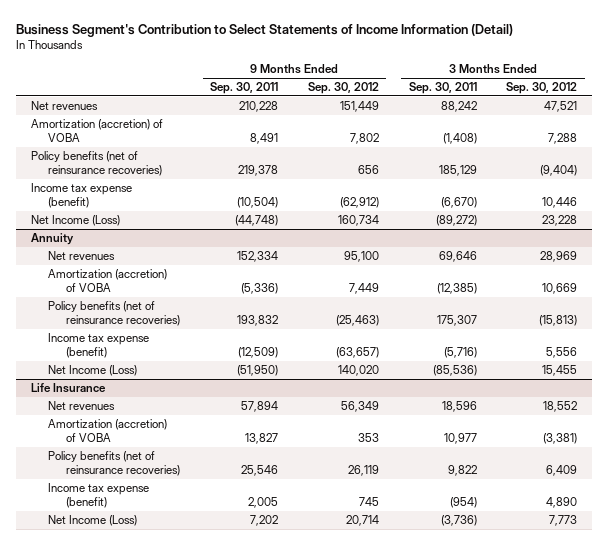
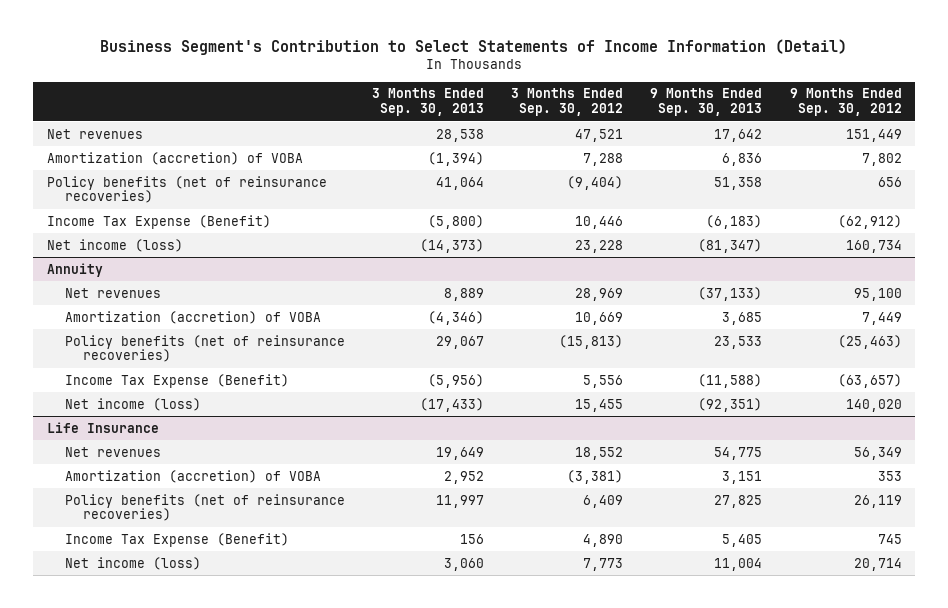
- | 9 Months Ended Sep. 30, 2011 | 9 Months Ended Sep. 30, 2012 | 3 Months Ended Sep. 30, 2011 | 3 Months Ended Sep. 30, 2012
+ | 3 Months Ended Sep. 30, 2013 | 3 Months Ended Sep. 30, 2012 | 9 Months Ended Sep. 30, 2013 | 9 Months Ended Sep. 30, 2012
- Income tax expense (benefit) | (10,504) | (62,912) | (6,670) | 10,446
- Net Income (Loss) | (44,748) | 160,734 | (89,272) | 23,228
+ Income Tax Expense (Benefit) | (5,800) | 10,446 | (6,183) | (62,912)
+ Net income (loss) | (14,373) | 23,228 | (81,347) | 160,734
@ Annuity
- Income tax expense (benefit) | (12,509) | (63,657) | (5,716) | 5,556
- Net Income (Loss) | (51,950) | 140,020 | (85,536) | 15,455
+ Income Tax Expense (Benefit) | (5,956) | 5,556 | (11,588) | (63,657)
+ Net income (loss) | (17,433) | 15,455 | (92,351) | 140,020
@ Life Insurance
- Income tax expense (benefit) | 2,005 | 745 | (954) | 4,890
- Net Income (Loss) | 7,202 | 20,714 | (3,736) | 7,773
+ Income Tax Expense (Benefit) | 156 | 4,890 | 5,405 | 745
+ Net income (loss) | 3,060 | 7,773 | 11,004 | 20,714

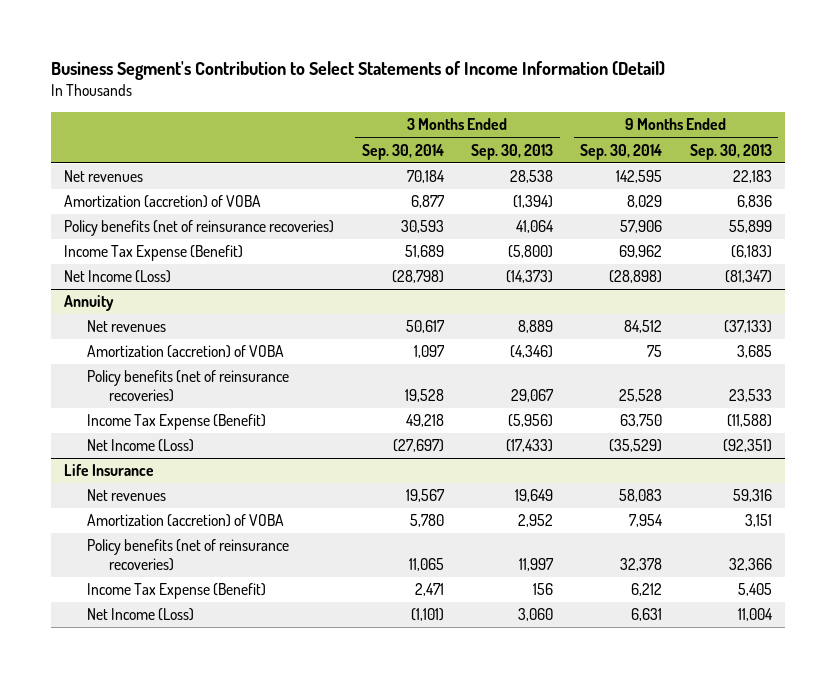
- | 3 Months Ended Sep. 30, 2013 | 3 Months Ended Sep. 30, 2012 | 9 Months Ended Sep. 30, 2013 | 9 Months Ended Sep. 30, 2012
+ | 3 Months Ended Sep. 30, 2014 | 3 Months Ended Sep. 30, 2013 | 9 Months Ended Sep. 30, 2014 | 9 Months Ended Sep. 30, 2013
- Net revenues | 28,538 | 47,521 | 17,642 | 151,449
+ Net revenues | 70,184 | 28,538 | 142,595 | 22,183
- Policy benefits (net of reinsurance recoveries) | 41,064 | (9,404) | 51,358 | 656
+ Policy benefits (net of reinsurance recoveries) | 30,593 | 41,064 | 57,906 | 55,899
- Net income (loss) | (14,373) | 23,228 | (81,347) | 160,734
+ Net Income (Loss) | (28,798) | (14,373) | (28,898) | (81,347)
@ Annuity
- Net income (loss) | (17,433) | 15,455 | (92,351) | 140,020
+ Net Income (Loss) | (27,697) | (17,433) | (35,529) | (92,351)
@ Life Insurance
- Net revenues | 19,649 | 18,552 | 54,775 | 56,349
+ Net revenues | 19,567 | 19,649 | 58,083 | 59,316
- Policy benefits (net of reinsurance recoveries) | 11,997 | 6,409 | 27,825 | 26,119
+ Policy benefits (net of reinsurance recoveries) | 11,065 | 11,997 | 32,378 | 32,366
- Net income (loss) | 3,060 | 7,773 | 11,004 | 20,714
+ Net Income (Loss) | (1,101) | 3,060 | 6,631 | 11,004

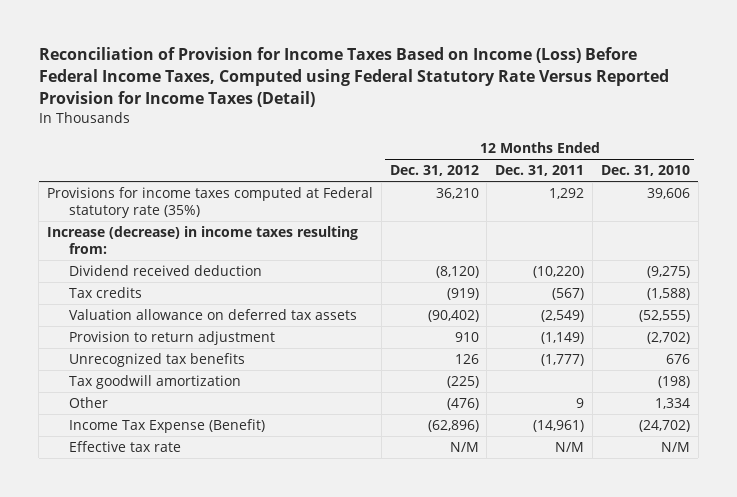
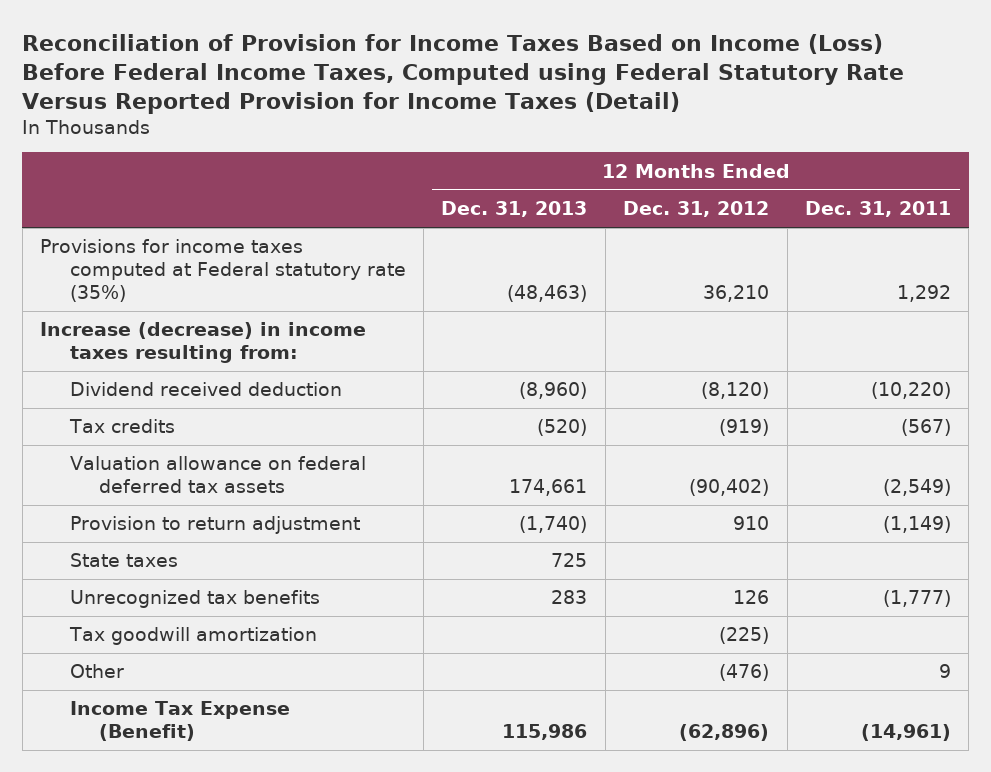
- | 12 Months Ended Dec. 31, 2012 | 12 Months Ended Dec. 31, 2011 | 12 Months Ended Dec. 31, 2010
+ | 12 Months Ended Dec. 31, 2013 | 12 Months Ended Dec. 31, 2012 | 12 Months Ended Dec. 31, 2011
- Valuation allowance on deferred tax assets | (90,402) | (2,549) | (52,555)
+ Valuation allowance on federal deferred tax assets | 174,661 | (90,402) | (2,549)
+ State taxes | 725 | |
- Effective tax rate | N/M | N/M | N/M

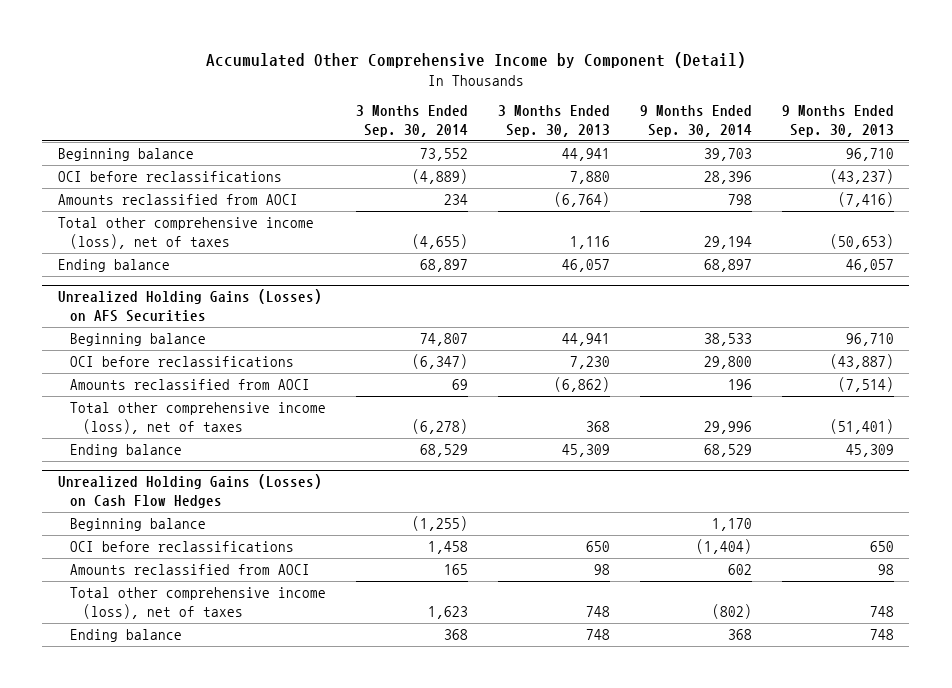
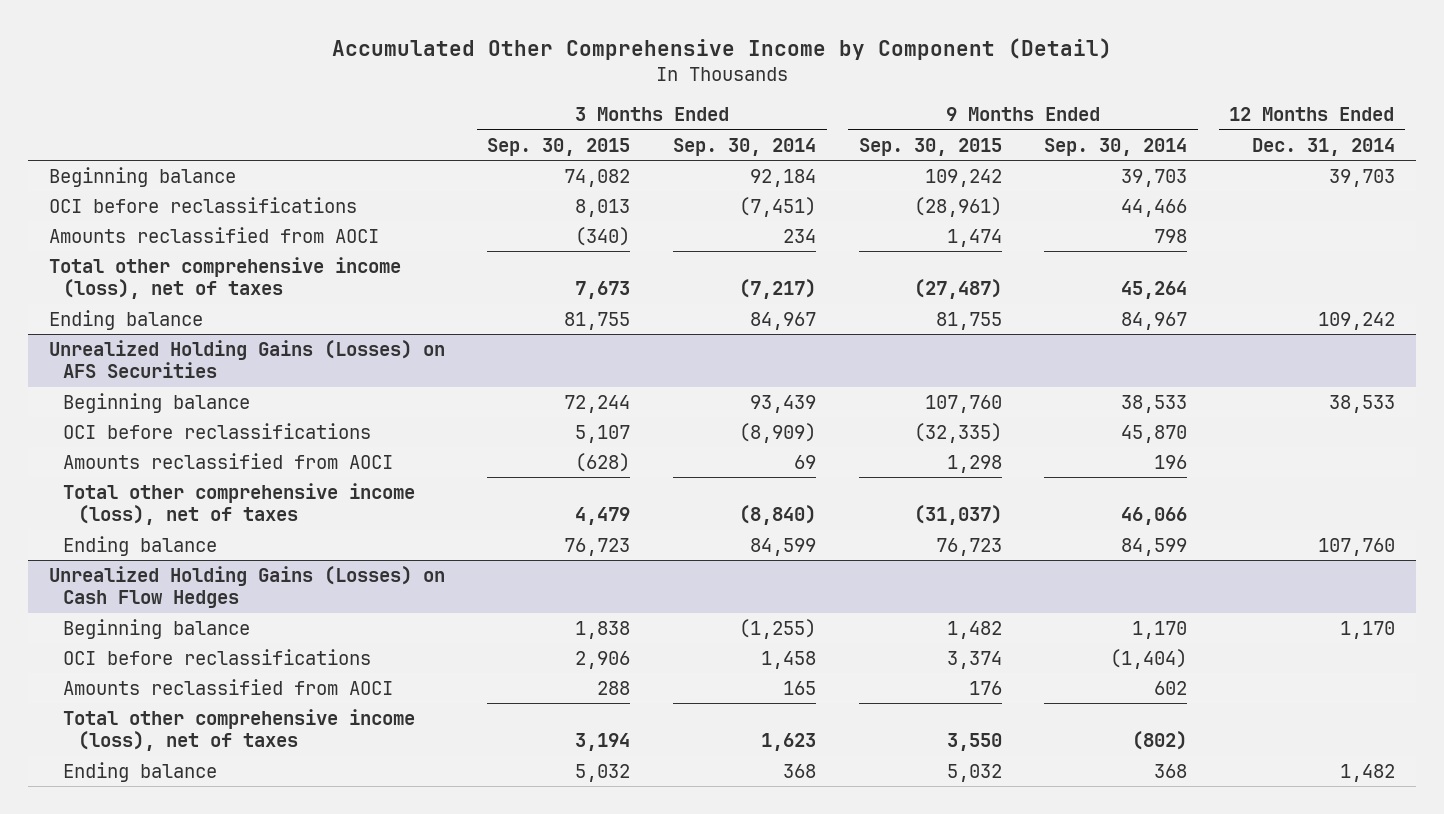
- | 3 Months Ended Sep. 30, 2014 | 3 Months Ended Sep. 30, 2013 | 9 Months Ended Sep. 30, 2014 | 9 Months Ended Sep. 30, 2013
+ | 3 Months Ended Sep. 30, 2015 | 3 Months Ended Sep. 30, 2014 | 9 Months Ended Sep. 30, 2015 | 9 Months Ended Sep. 30, 2014 | 12 Months Ended Dec. 31, 2014
- Beginning balance | 73,552 | 44,941 | 39,703 | 96,710
- OCI before reclassifications | (4,889) | 7,880 | 28,396 | (43,237)
+ Beginning balance | 74,082 | 92,184 | 109,242 | 39,703 | 39,703
+ OCI before reclassifications | 8,013 | (7,451) | (28,961) | 44,466 |
- Total other comprehensive income (loss), net of taxes | (4,655) | 1,116 | 29,194 | (50,653)
- Ending balance | 68,897 | 46,057 | 68,897 | 46,057
+ Total other comprehensive income (loss), net of taxes | 7,673 | (7,217) | (27,487) | 45,264 |
+ Ending balance | 81,755 | 84,967 | 81,755 | 84,967 | 109,242
@ Unrealized Holding Gains (Losses) on AFS Securities
- Beginning balance | 74,807 | 44,941 | 38,533 | 96,710
- OCI before reclassifications | (6,347) | 7,230 | 29,800 | (43,887)
+ Beginning balance | 72,244 | 93,439 | 107,760 | 38,533 | 38,533
+ OCI before reclassifications | 5,107 | (8,909) | (32,335) | 45,870 |
- Total other comprehensive income (loss), net of taxes | (6,278) | 368 | 29,996 | (51,401)
- Ending balance | 68,529 | 45,309 | 68,529 | 45,309
+ Total other comprehensive income (loss), net of taxes | 4,479 | (8,840) | (31,037) | 46,066 |
+ Ending balance | 76,723 | 84,599 | 76,723 | 84,599 | 107,760

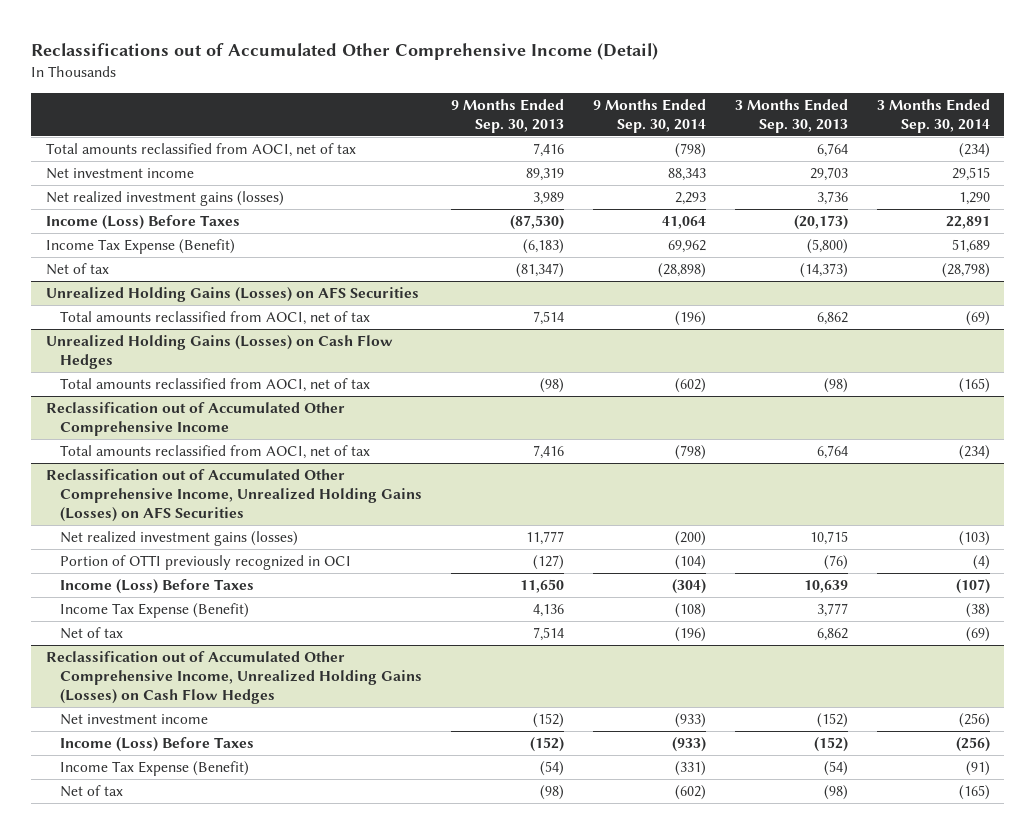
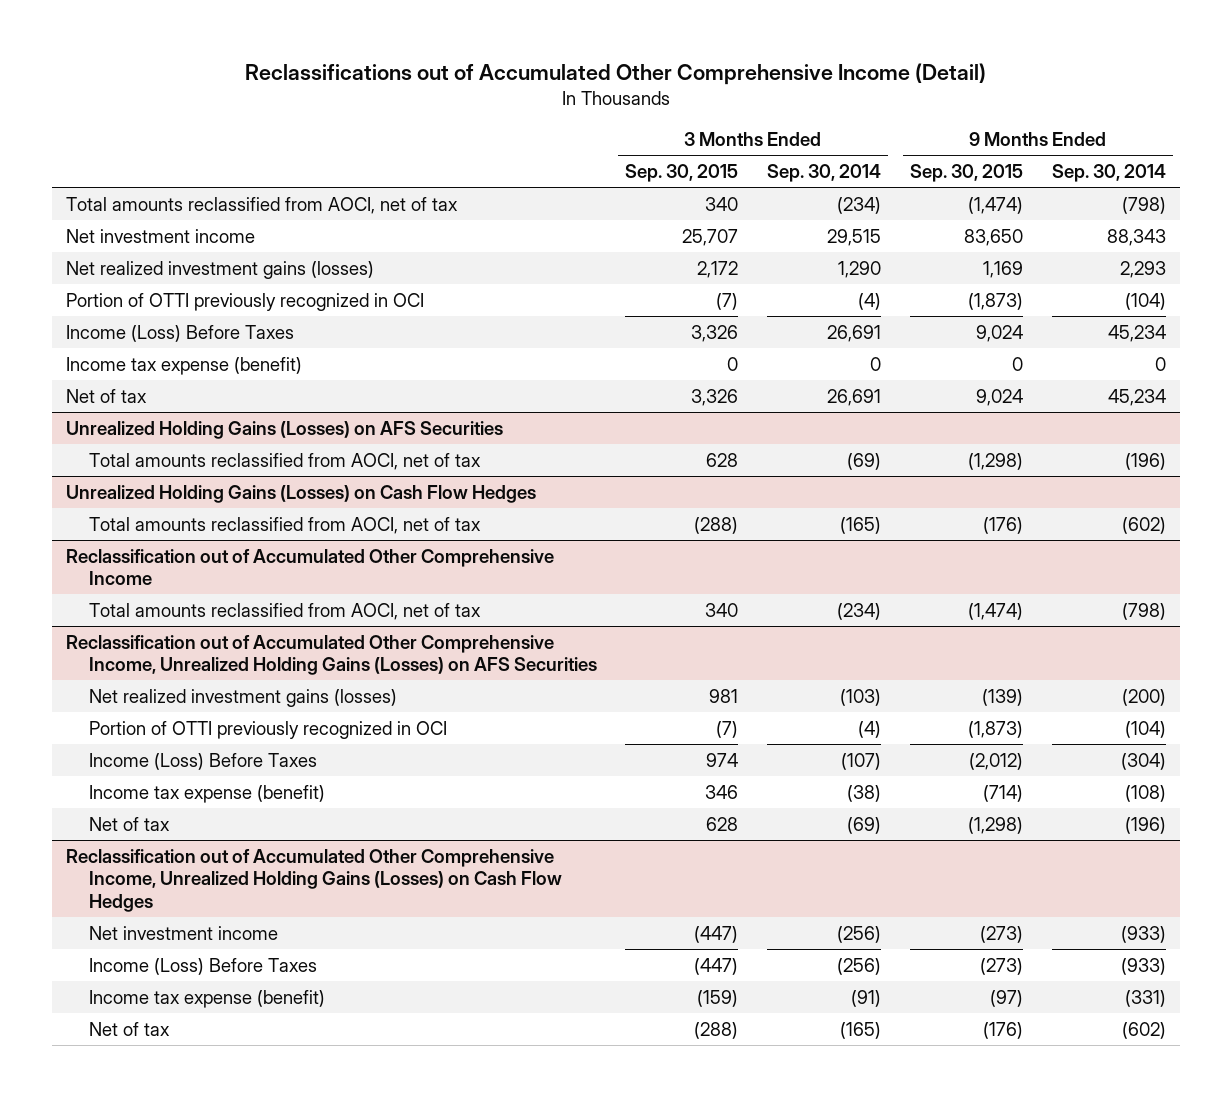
- | 9 Months Ended Sep. 30, 2013 | 9 Months Ended Sep. 30, 2014 | 3 Months Ended Sep. 30, 2013 | 3 Months Ended Sep. 30, 2014
+ | 3 Months Ended Sep. 30, 2015 | 3 Months Ended Sep. 30, 2014 | 9 Months Ended Sep. 30, 2015 | 9 Months Ended Sep. 30, 2014
- Income (Loss) Before Taxes | (87,530) | 41,064 | (20,173) | 22,891
- Income Tax Expense (Benefit) | (6,183) | 69,962 | (5,800) | 51,689
- Net of tax | (81,347) | (28,898) | (14,373) | (28,798)
+ Portion of OTTI previously recognized in OCI | (7) | (4) | (1,873) | (104)
+ Income (Loss) Before Taxes | 3,326 | 26,691 | 9,024 | 45,234
+ Income tax expense (benefit) | 0 | 0 | 0 | 0
+ Net of tax | 3,326 | 26,691 | 9,024 | 45,234
@ Reclassification out of Accumulated Other Comprehensive Income, Unrealized Holding Gains (Losses) on AFS Securities
- Income Tax Expense (Benefit) | 4,136 | (108) | 3,777 | (38)
+ Income tax expense (benefit) | 346 | (38) | (714) | (108)
@ Reclassification out of Accumulated Other Comprehensive Income, Unrealized Holding Gains (Losses) on Cash Flow Hedges
- Income Tax Expense (Benefit) | (54) | (331) | (54) | (91)
+ Income tax expense (benefit) | (159) | (91) | (97) | (331)

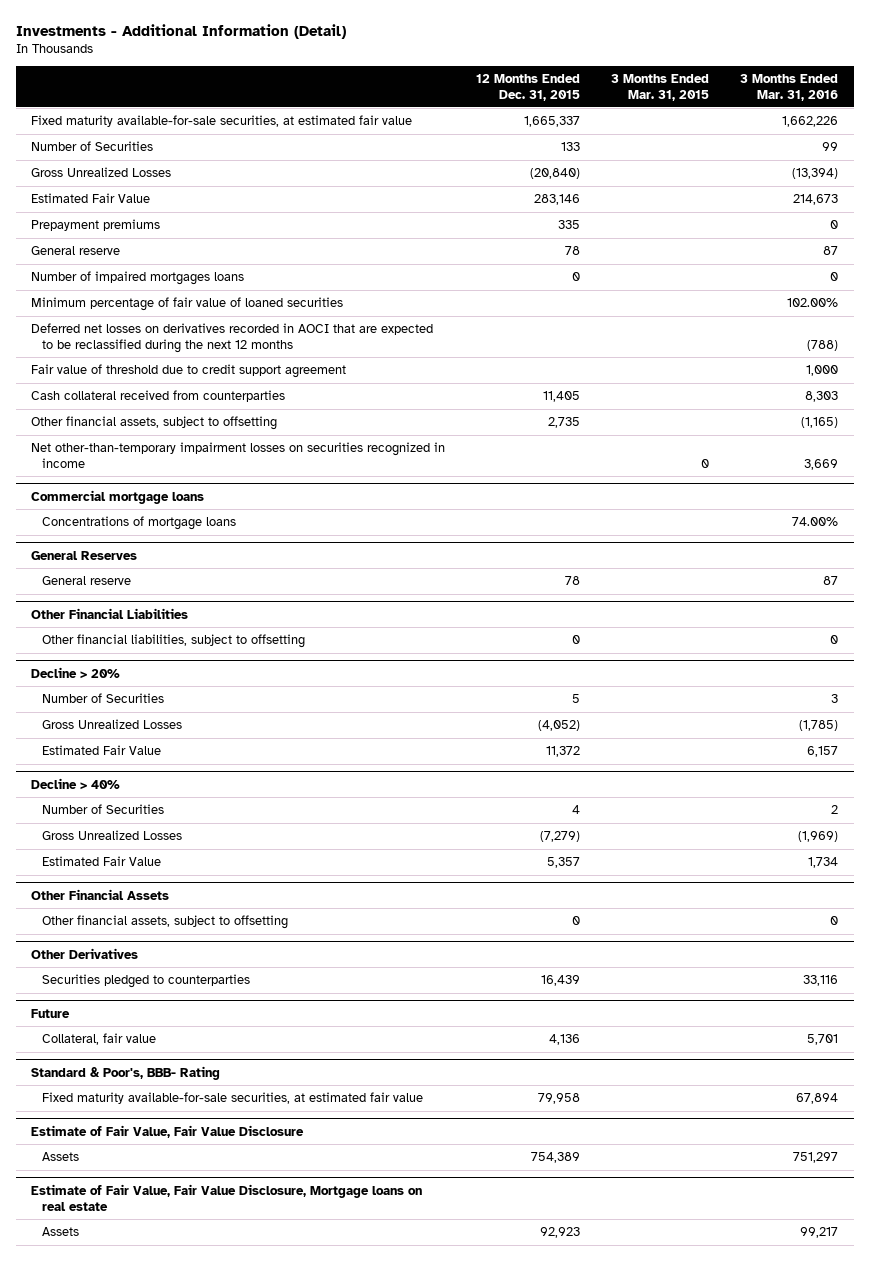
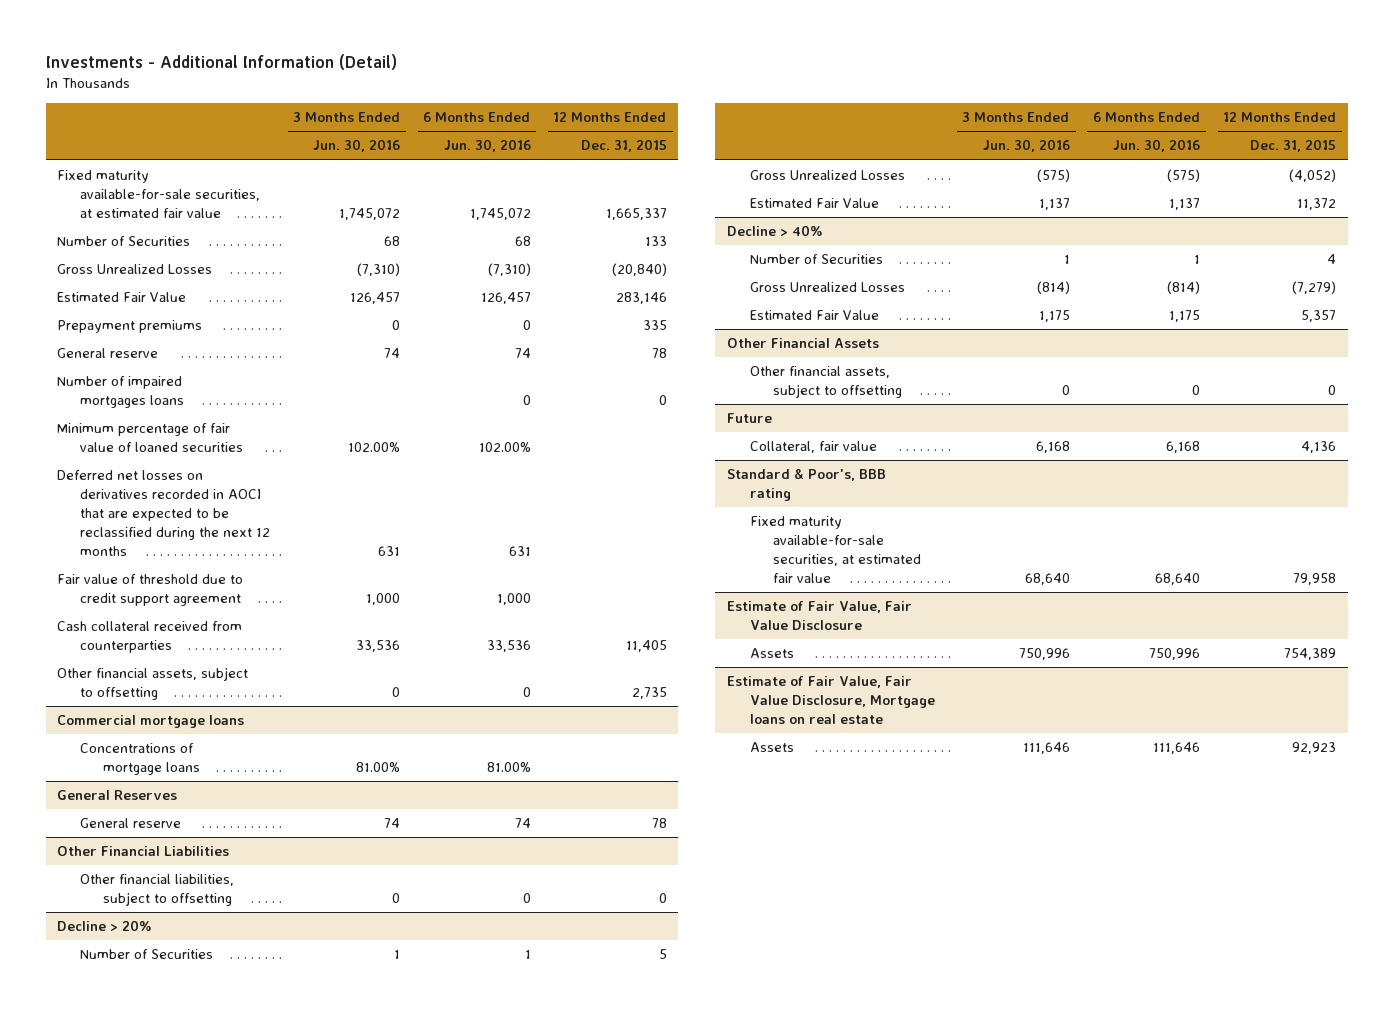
- | 12 Months Ended Dec. 31, 2015 | 3 Months Ended Mar. 31, 2015 | 3 Months Ended Mar. 31, 2016
+ | 3 Months Ended Jun. 30, 2016 | 6 Months Ended Jun. 30, 2016 | 12 Months Ended Dec. 31, 2015
- Net other-than-temporary impairment losses on securities recognized in income | | 0 | 3,669
- Other Derivatives
- Securities pledged to counterparties | 16,439 | | 33,116
- Standard & Poor's, BBB- Rating
+ Standard & Poor's, BBB rating

